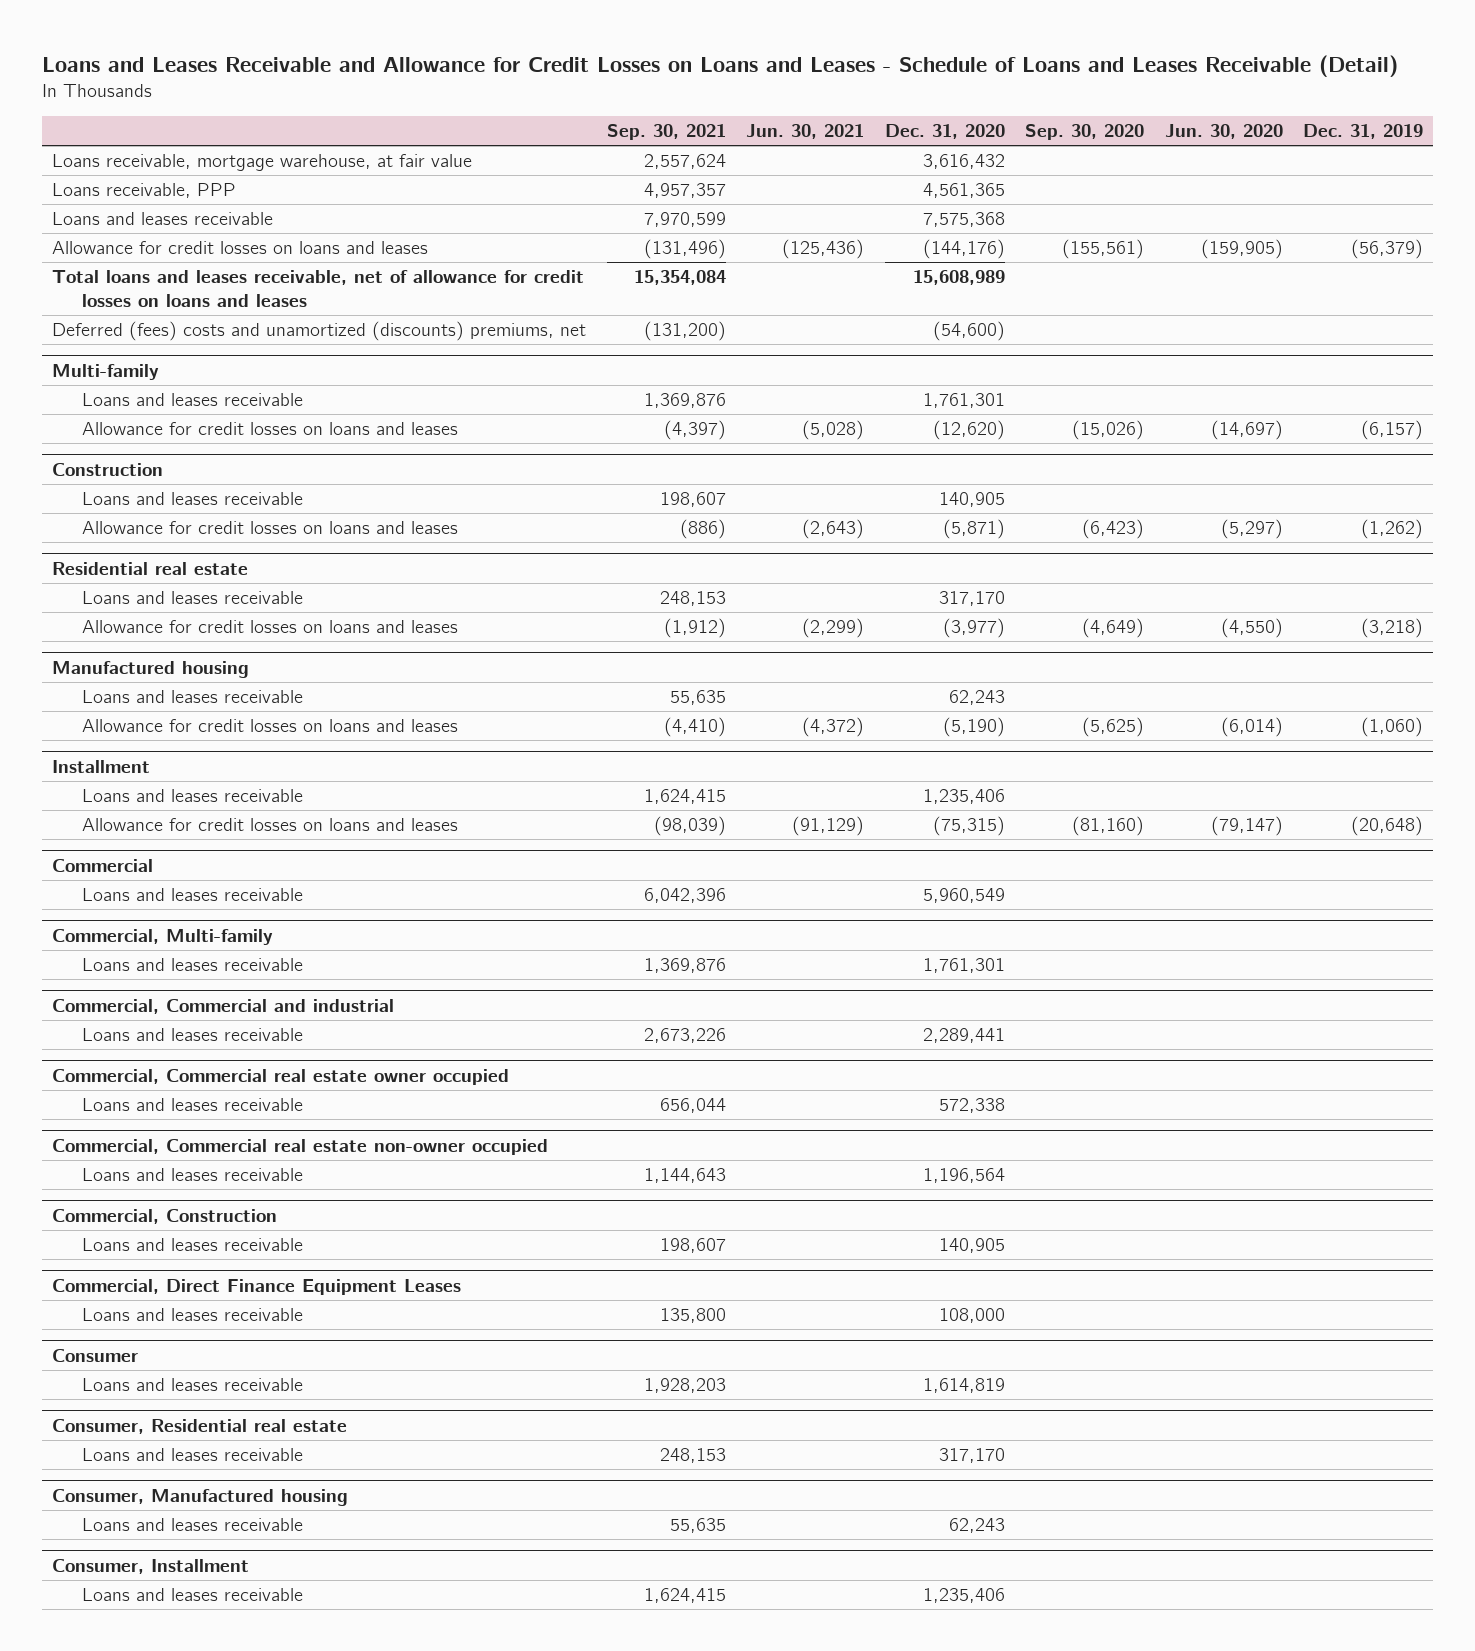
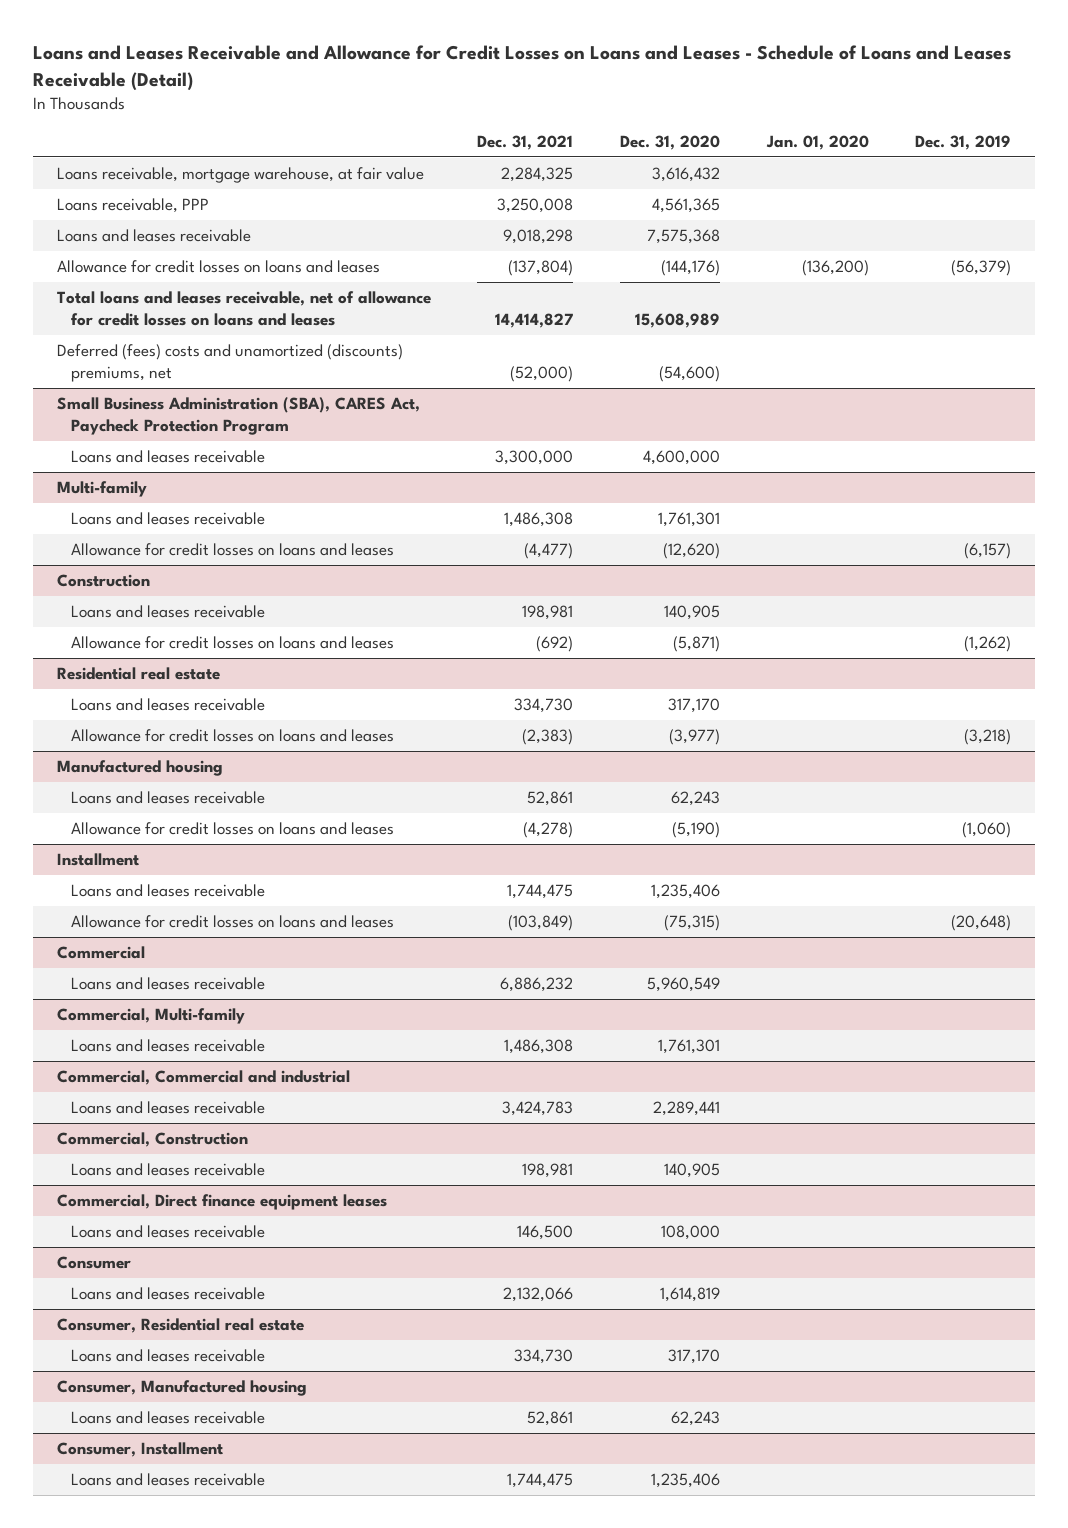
- | Sep. 30, 2021 | Jun. 30, 2021 | Dec. 31, 2020 | Sep. 30, 2020 | Jun. 30, 2020 | Dec. 31, 2019
+ | Dec. 31, 2021 | Dec. 31, 2020 | Jan. 01, 2020 | Dec. 31, 2019
+ Small Business Administration (SBA), CARES Act, Paycheck Protection Program
+ Loans and leases receivable | 3,300,000 | 4,600,000 | |
- Commercial, Commercial real estate owner occupied
- Loans and leases receivable | 656,044 | | 572,338 | | |
- Commercial, Commercial real estate non-owner occupied
- Loans and leases receivable | 1,144,643 | | 1,196,564 | | |
- Commercial, Direct Finance Equipment Leases
+ Commercial, Direct finance equipment leases

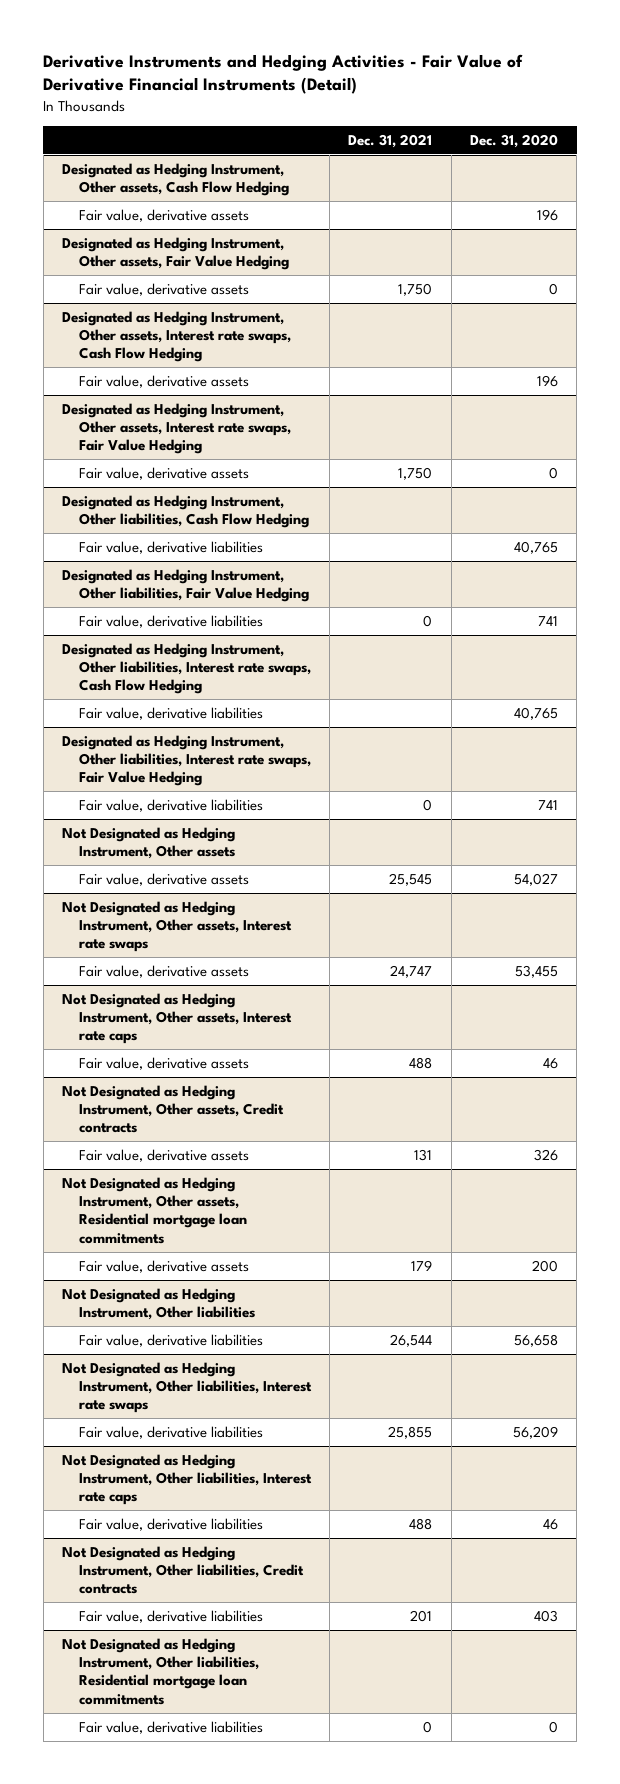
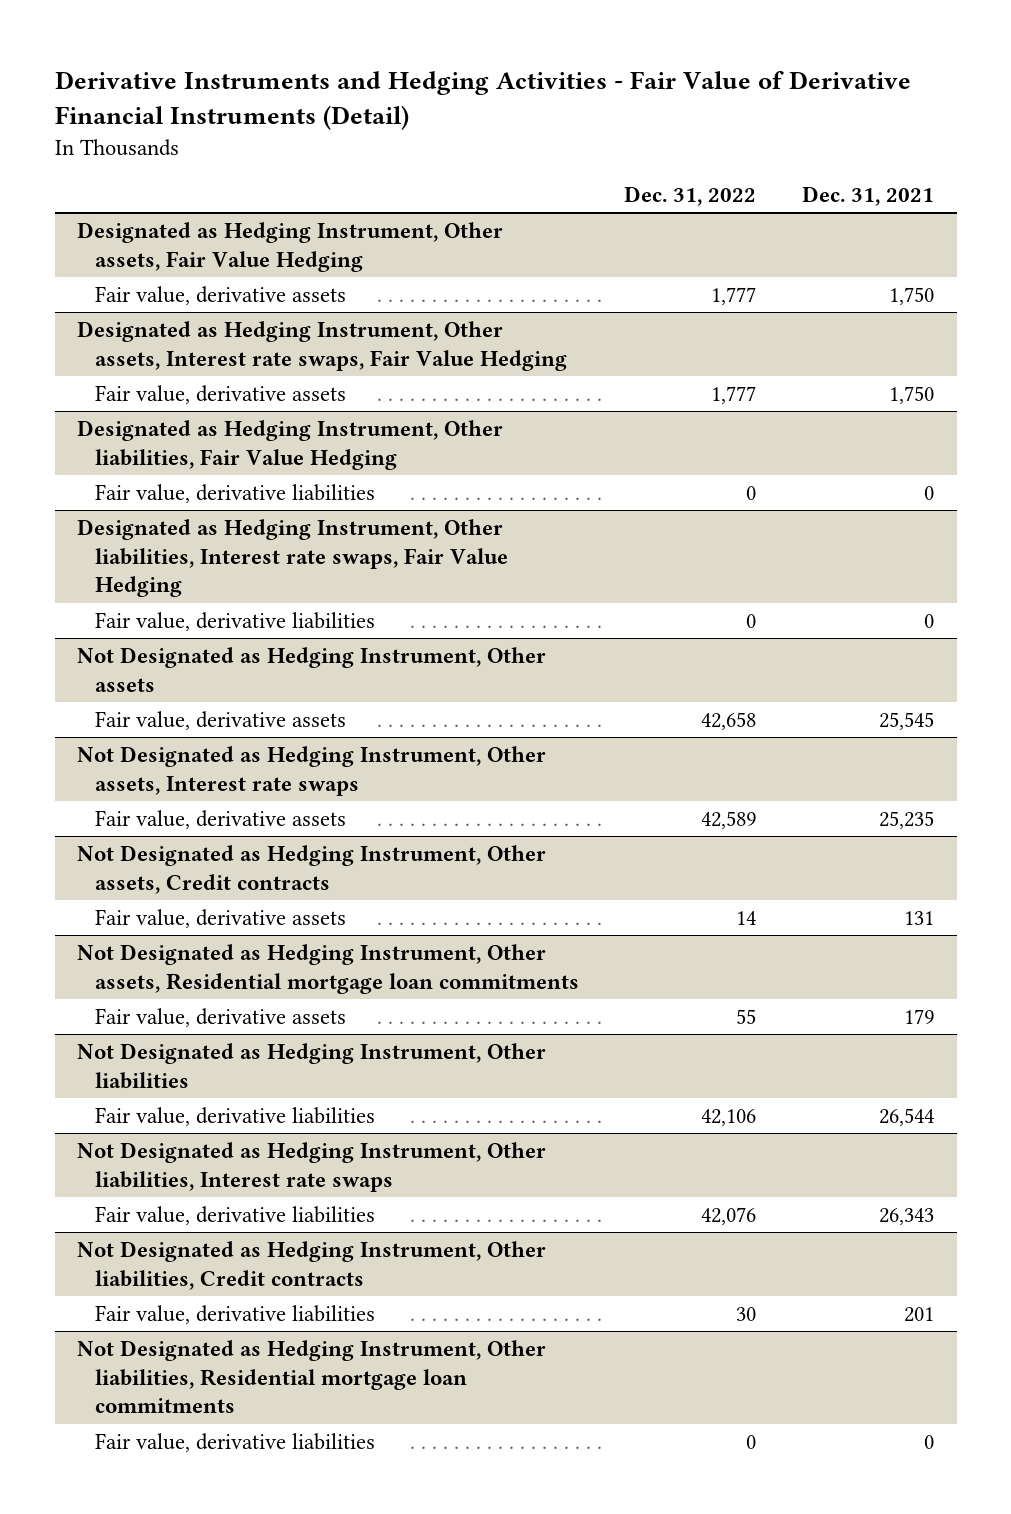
- | Dec. 31, 2021 | Dec. 31, 2020
+ | Dec. 31, 2022 | Dec. 31, 2021
- Designated as Hedging Instrument, Other assets, Cash Flow Hedging
- Fair value, derivative assets | | 196
- Designated as Hedging Instrument, Other assets, Interest rate swaps, Cash Flow Hedging
- Fair value, derivative assets | | 196
- Designated as Hedging Instrument, Other liabilities, Cash Flow Hedging
- Fair value, derivative liabilities | | 40,765
- Designated as Hedging Instrument, Other liabilities, Interest rate swaps, Cash Flow Hedging
- Fair value, derivative liabilities | | 40,765
@ Not Designated as Hedging Instrument, Other assets, Interest rate swaps
- Fair value, derivative assets | 24,747 | 53,455
- Not Designated as Hedging Instrument, Other assets, Interest rate caps
- Fair value, derivative assets | 488 | 46
@ Not Designated as Hedging Instrument, Other assets, Interest rate swaps
+ Fair value, derivative assets | 42,589 | 25,235
@ Not Designated as Hedging Instrument, Other liabilities, Interest rate swaps
- Fair value, derivative liabilities | 25,855 | 56,209
- Not Designated as Hedging Instrument, Other liabilities, Interest rate caps
- Fair value, derivative liabilities | 488 | 46
@ Not Designated as Hedging Instrument, Other liabilities, Interest rate swaps
+ Fair value, derivative liabilities | 42,076 | 26,343

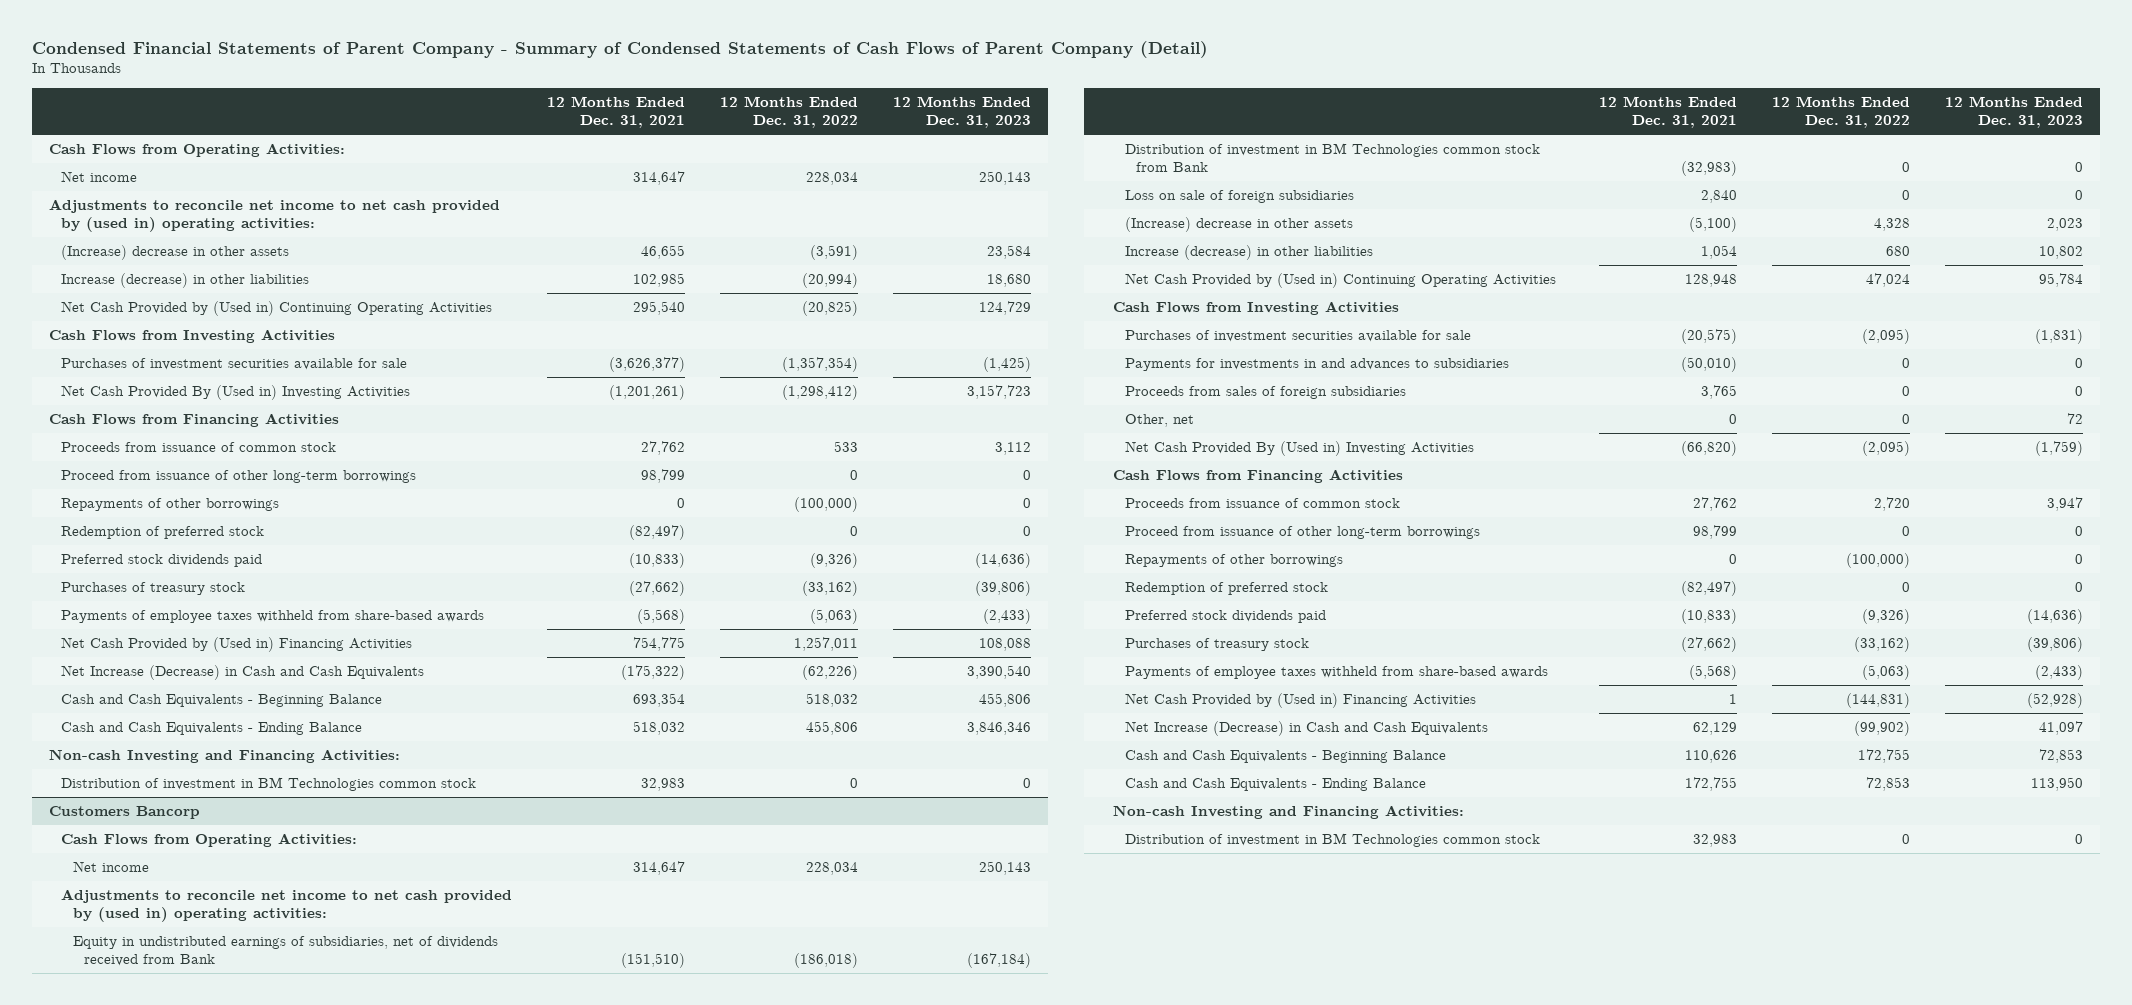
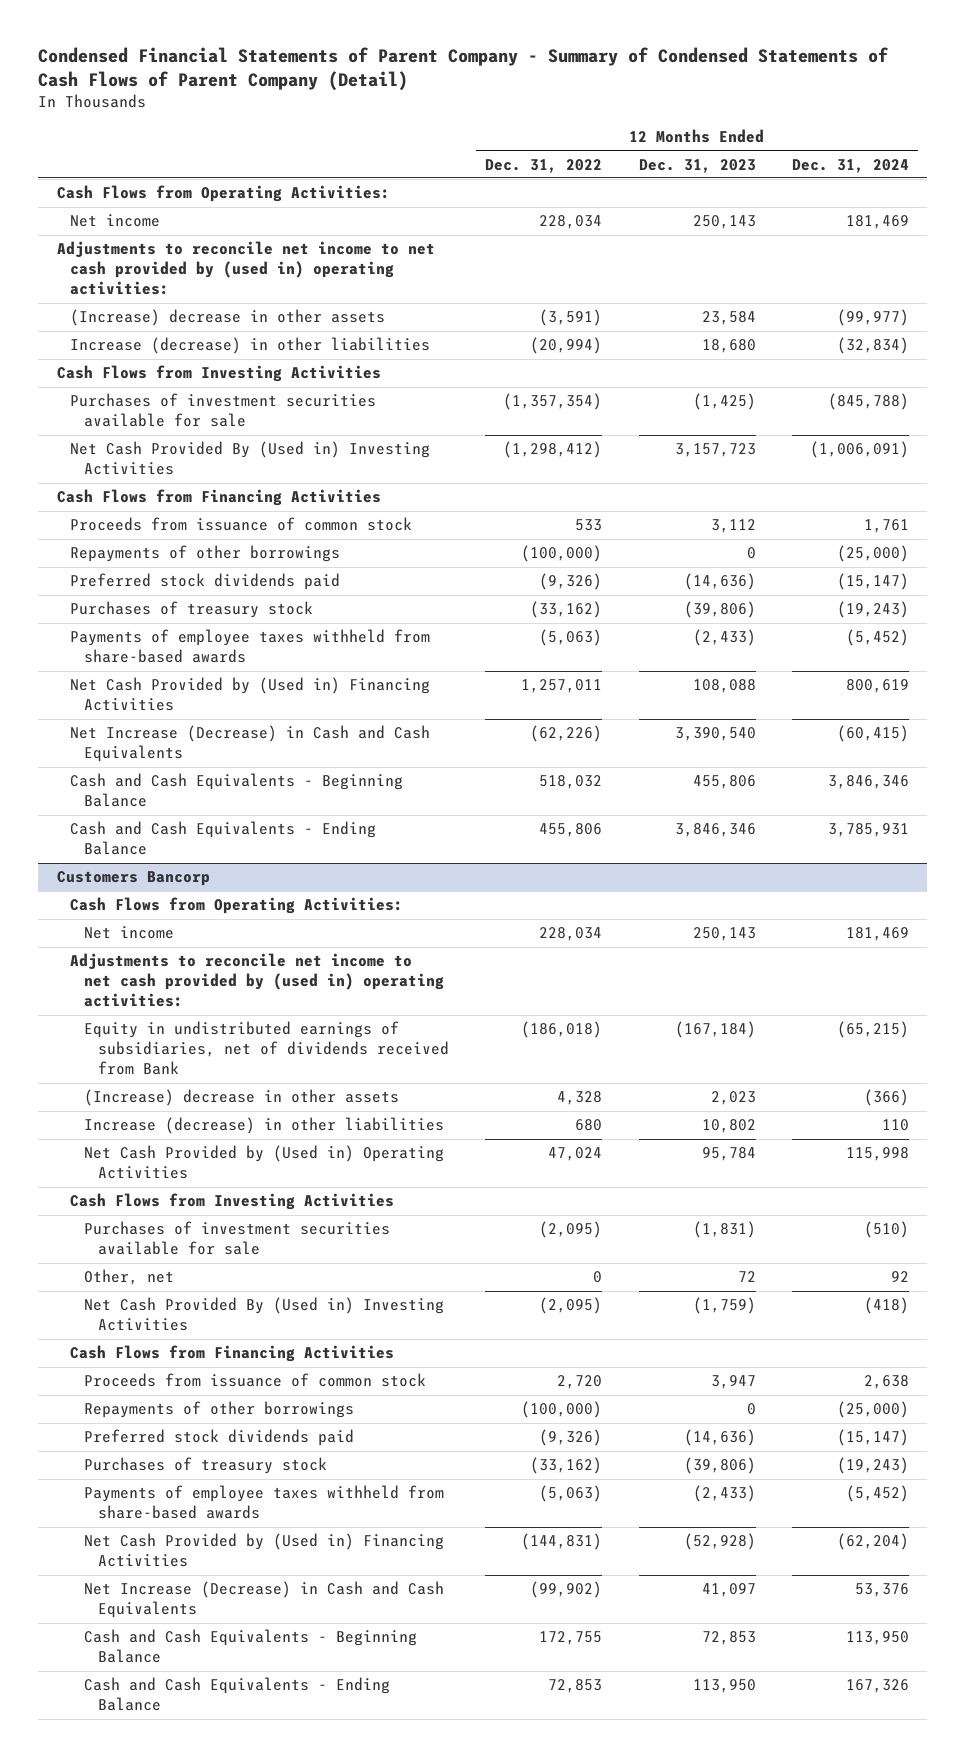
- | 12 Months Ended Dec. 31, 2021 | 12 Months Ended Dec. 31, 2022 | 12 Months Ended Dec. 31, 2023
+ | 12 Months Ended Dec. 31, 2022 | 12 Months Ended Dec. 31, 2023 | 12 Months Ended Dec. 31, 2024
- Net Cash Provided by (Used in) Continuing Operating Activities | 295,540 | (20,825) | 124,729
- Proceed from issuance of other long-term borrowings | 98,799 | 0 | 0
- Redemption of preferred stock | (82,497) | 0 | 0
- Non-cash Investing and Financing Activities:
- Distribution of investment in BM Technologies common stock | 32,983 | 0 | 0
@ Customers Bancorp
- Distribution of investment in BM Technologies common stock from Bank | (32,983) | 0 | 0
- Loss on sale of foreign subsidiaries | 2,840 | 0 | 0
- Net Cash Provided by (Used in) Continuing Operating Activities | 128,948 | 47,024 | 95,784
+ Net Cash Provided by (Used in) Operating Activities | 47,024 | 95,784 | 115,998
- Payments for investments in and advances to subsidiaries | (50,010) | 0 | 0
- Proceeds from sales of foreign subsidiaries | 3,765 | 0 | 0
- Proceed from issuance of other long-term borrowings | 98,799 | 0 | 0
- Redemption of preferred stock | (82,497) | 0 | 0
- Non-cash Investing and Financing Activities:
- Distribution of investment in BM Technologies common stock | 32,983 | 0 | 0

